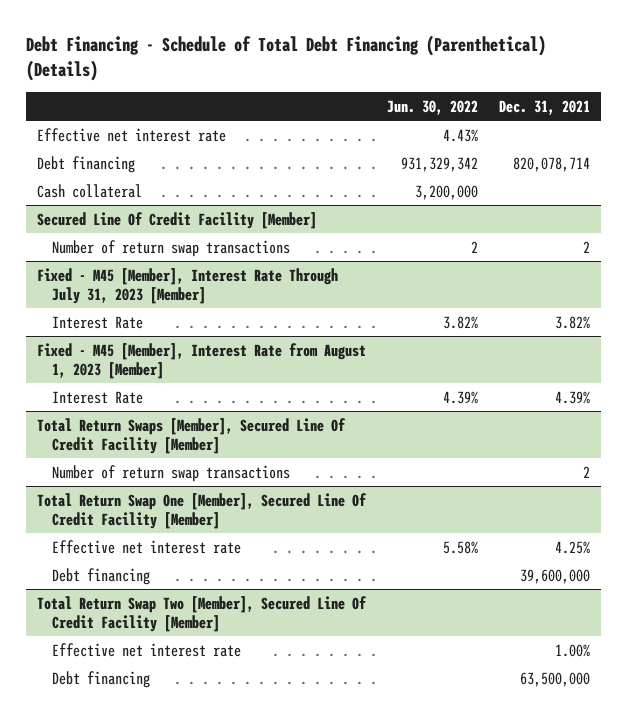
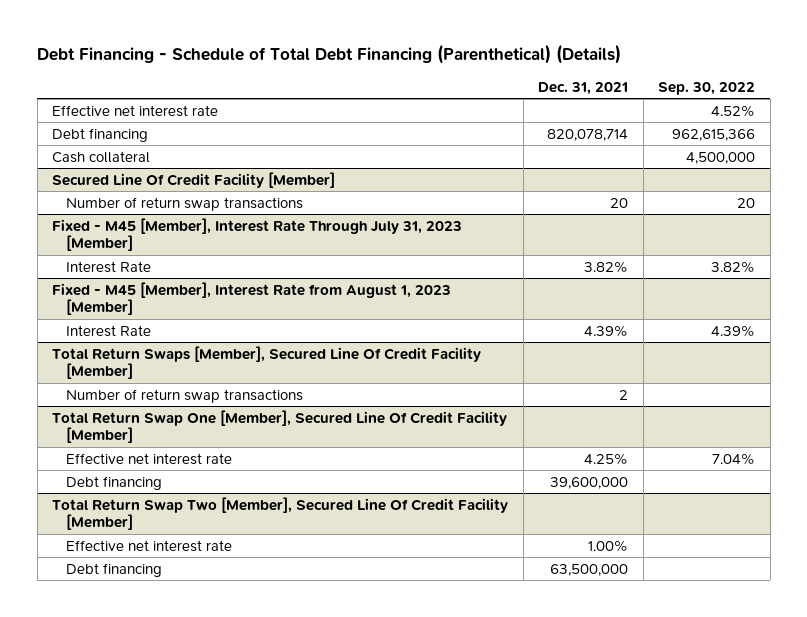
- | Jun. 30, 2022 | Dec. 31, 2021
+ | Dec. 31, 2021 | Sep. 30, 2022
@ Secured Line Of Credit Facility [Member]
- Number of return swap transactions | 2 | 2
+ Number of return swap transactions | 20 | 20

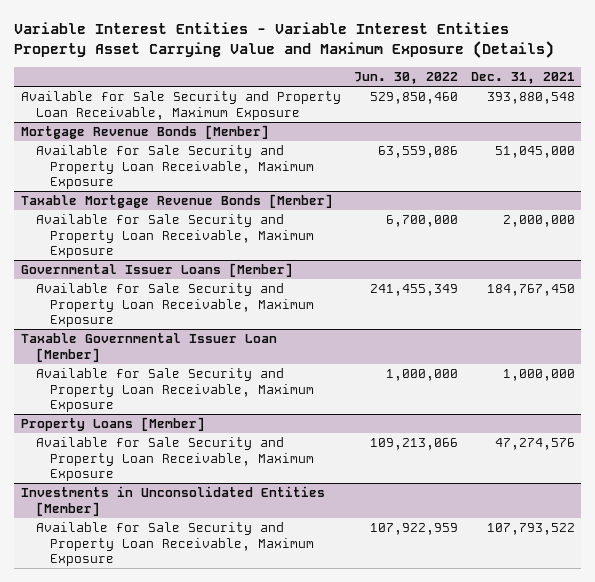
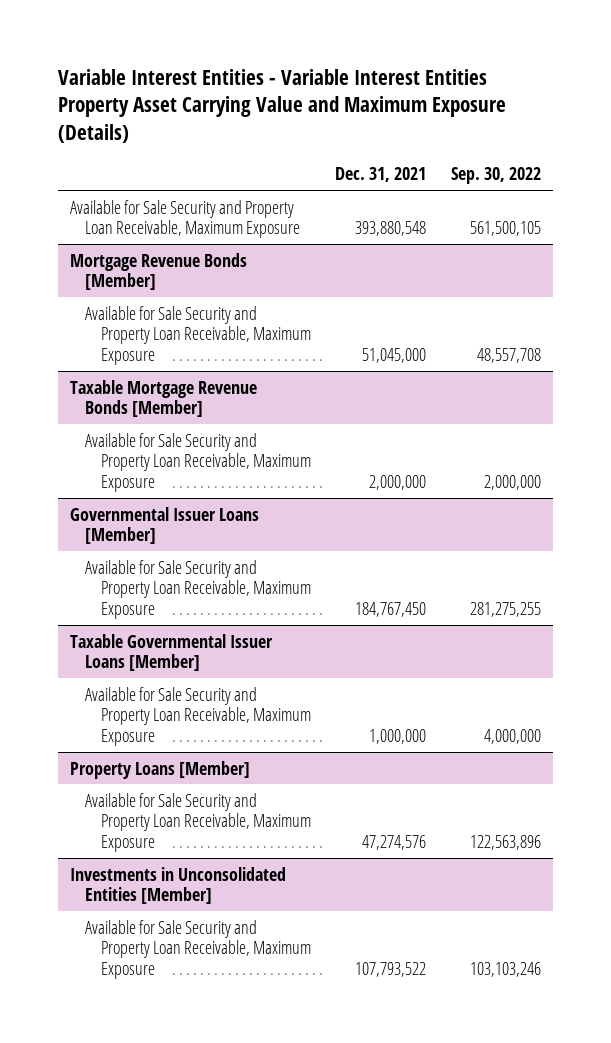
- | Jun. 30, 2022 | Dec. 31, 2021
+ | Dec. 31, 2021 | Sep. 30, 2022
- Taxable Governmental Issuer Loan [Member]
+ Taxable Governmental Issuer Loans [Member]

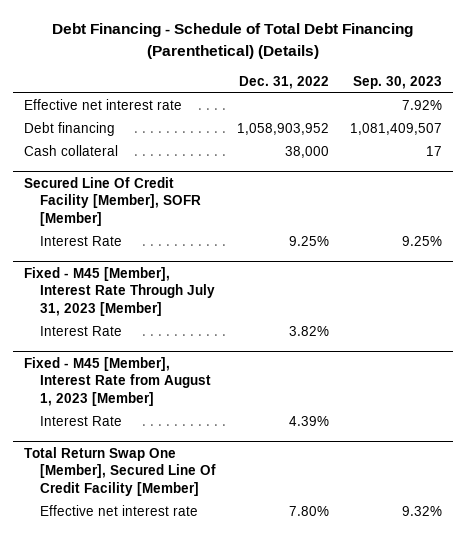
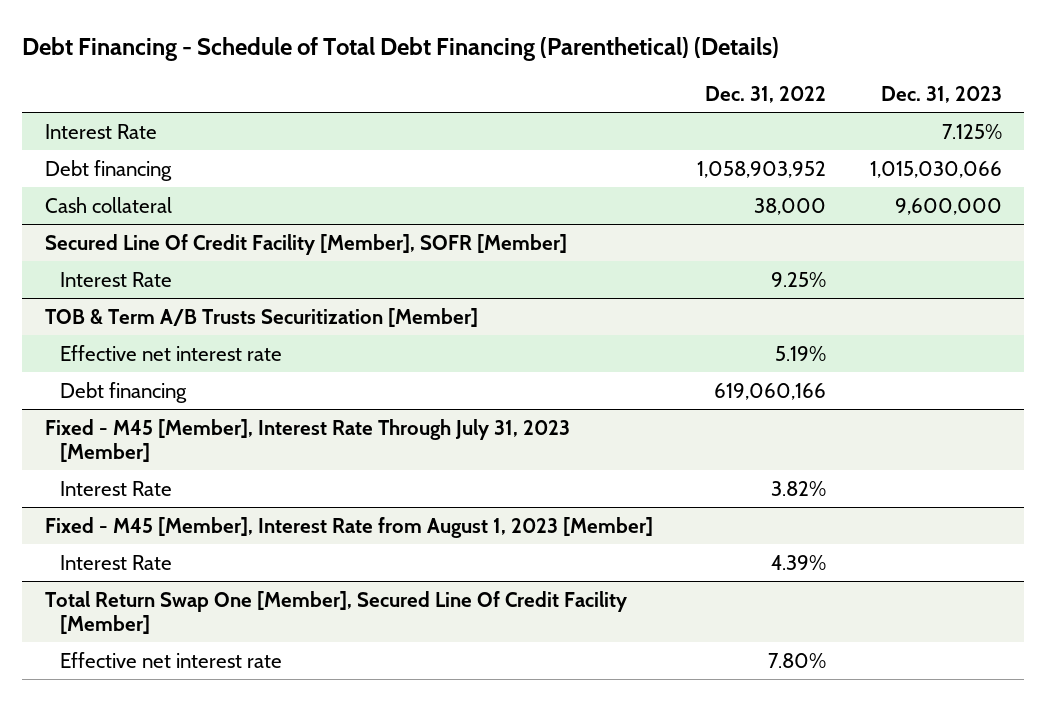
- | Dec. 31, 2022 | Sep. 30, 2023
+ | Dec. 31, 2022 | Dec. 31, 2023
- Effective net interest rate | | 7.92%
+ Interest Rate | | 7.125%
+ TOB & Term A/B Trusts Securitization [Member]
+ Effective net interest rate | 5.19% |
+ Debt financing | 619,060,166 |

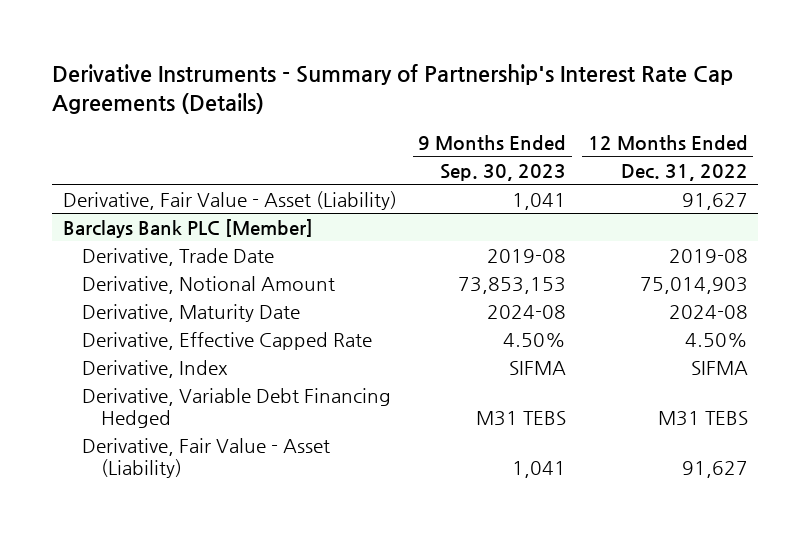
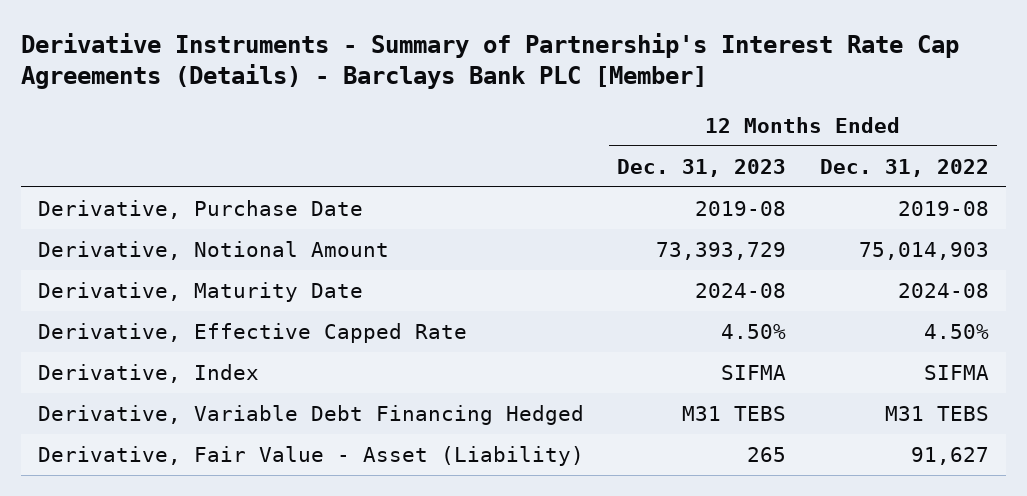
- Derivative Instruments - Summary of Partnership's Interest Rate Cap Agreements (Details)
+ Derivative Instruments - Summary of Partnership's Interest Rate Cap Agreements (Details) - Barclays Bank PLC [Member]
- | 9 Months Ended Sep. 30, 2023 | 12 Months Ended Dec. 31, 2022
+ | 12 Months Ended Dec. 31, 2023 | 12 Months Ended Dec. 31, 2022
- Derivative, Fair Value - Asset (Liability) | 1,041 | 91,627
- Barclays Bank PLC [Member]
- Derivative, Trade Date | 2019-08 | 2019-08
+ Derivative, Purchase Date | 2019-08 | 2019-08

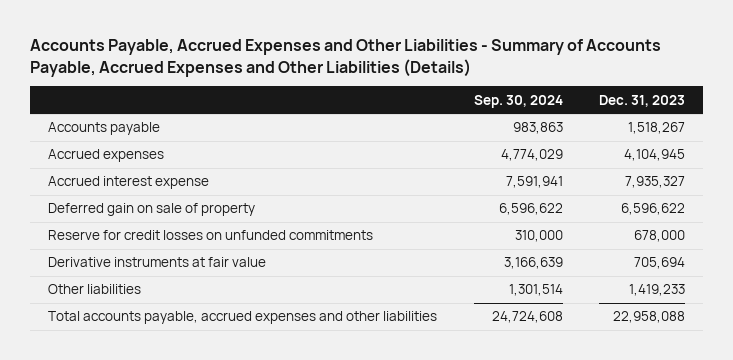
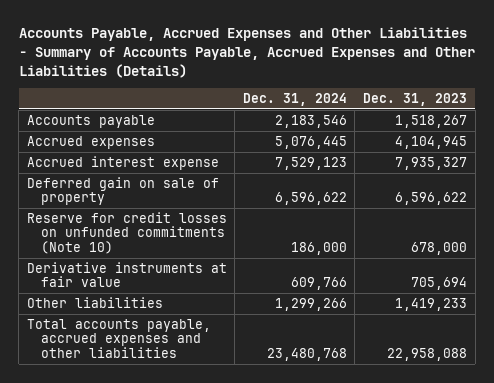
- | Sep. 30, 2024 | Dec. 31, 2023
+ | Dec. 31, 2024 | Dec. 31, 2023
- Reserve for credit losses on unfunded commitments | 310,000 | 678,000
+ Reserve for credit losses on unfunded commitments (Note 10) | 186,000 | 678,000

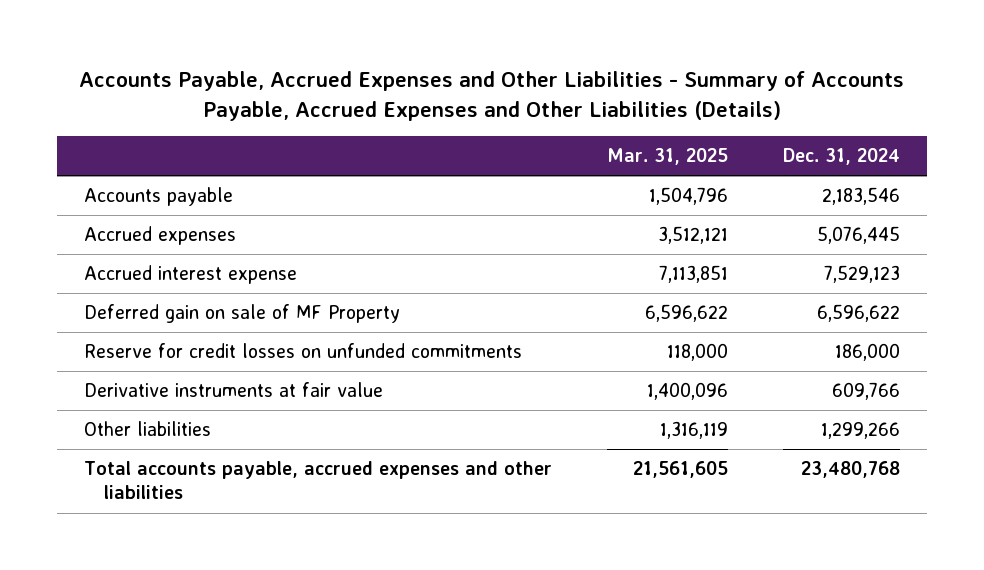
- | Dec. 31, 2024 | Dec. 31, 2023
+ | Mar. 31, 2025 | Dec. 31, 2024
- Deferred gain on sale of property | 6,596,622 | 6,596,622
- Reserve for credit losses on unfunded commitments (Note 10) | 186,000 | 678,000
+ Deferred gain on sale of MF Property | 6,596,622 | 6,596,622
+ Reserve for credit losses on unfunded commitments | 118,000 | 186,000

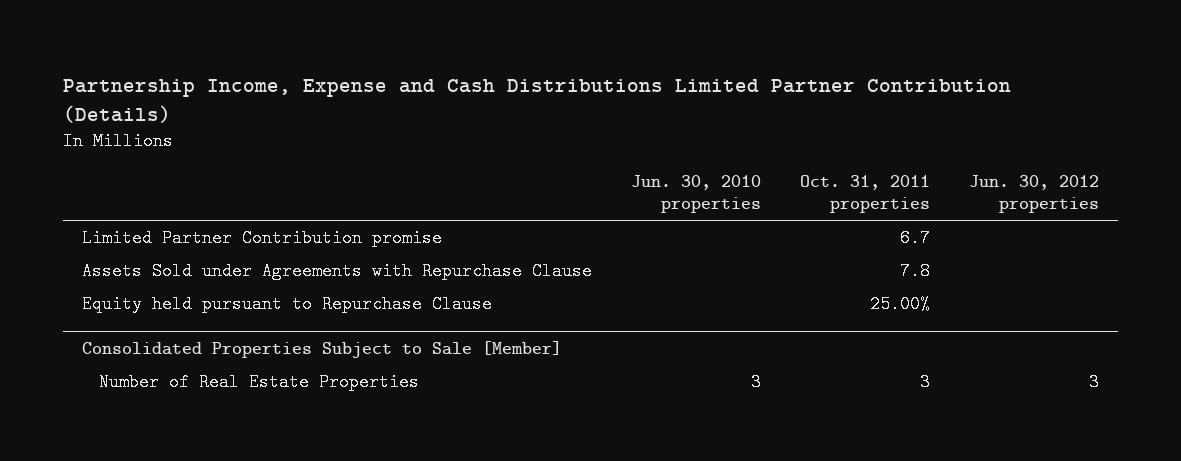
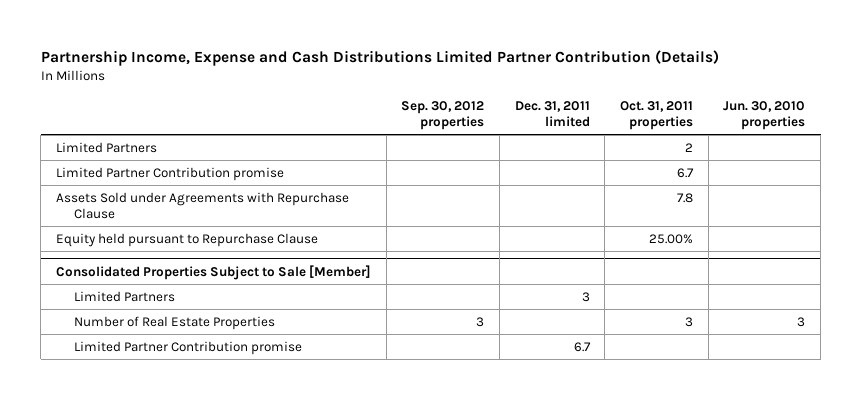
- | Jun. 30, 2010 properties | Oct. 31, 2011 properties | Jun. 30, 2012 properties
+ | Sep. 30, 2012 properties | Dec. 31, 2011 limited | Oct. 31, 2011 properties | Jun. 30, 2010 properties
+ Limited Partners | | | 2 |
@ Consolidated Properties Subject to Sale [Member]
+ Limited Partners | | 3 | |
+ Limited Partner Contribution promise | | 6.7 | |

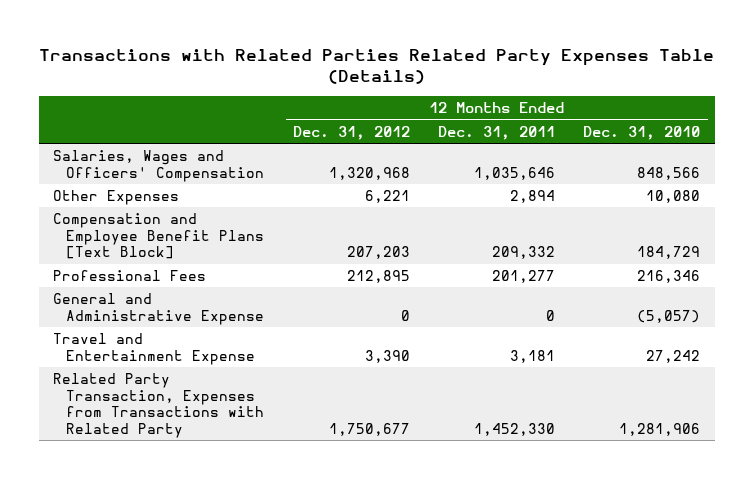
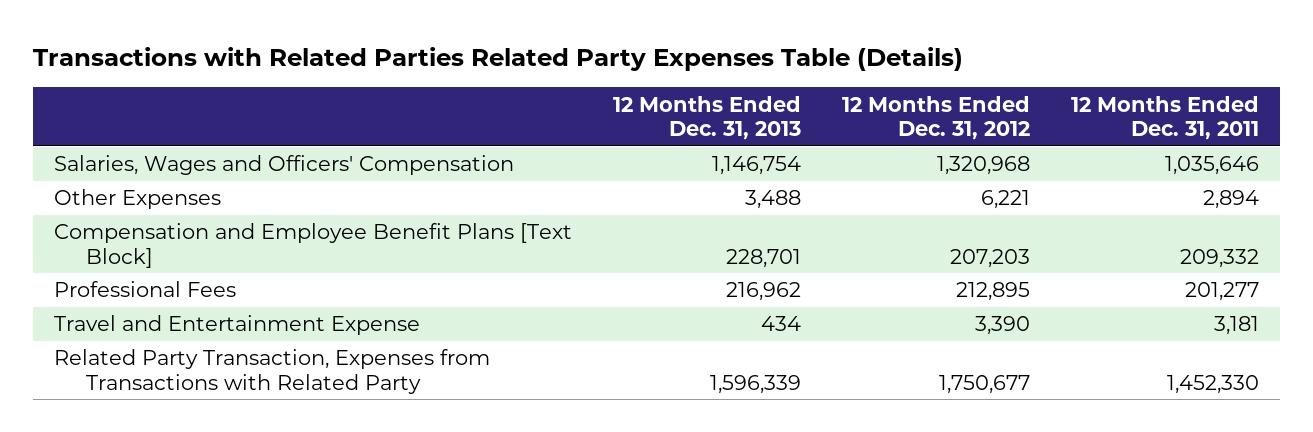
- | 12 Months Ended Dec. 31, 2012 | 12 Months Ended Dec. 31, 2011 | 12 Months Ended Dec. 31, 2010
+ | 12 Months Ended Dec. 31, 2013 | 12 Months Ended Dec. 31, 2012 | 12 Months Ended Dec. 31, 2011
- General and Administrative Expense | 0 | 0 | (5,057)

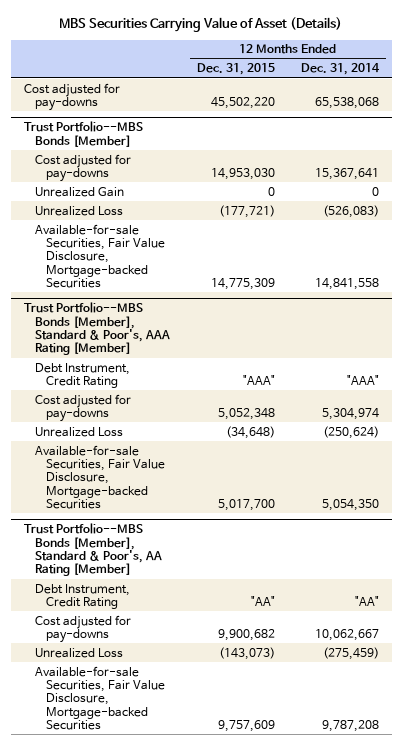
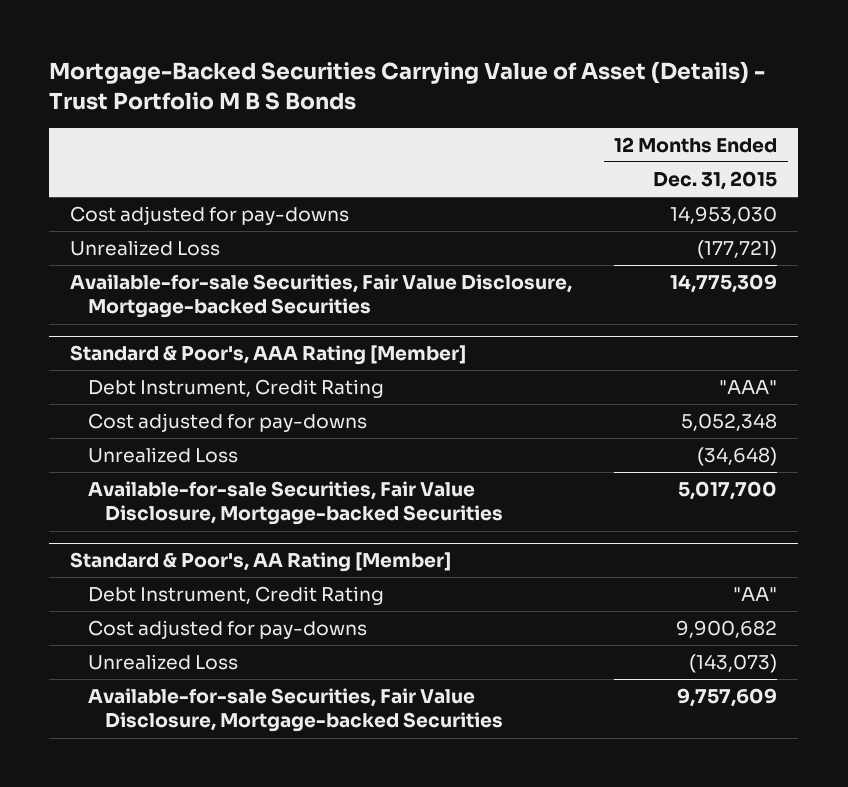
- MBS Securities Carrying Value of Asset (Details)
+ Mortgage-Backed Securities Carrying Value of Asset (Details) - Trust Portfolio M B S Bonds
- | 12 Months Ended Dec. 31, 2015 | 12 Months Ended Dec. 31, 2014
+ | 12 Months Ended Dec. 31, 2015
- Cost adjusted for pay-downs | 45,502,220 | 65,538,068
- Trust Portfolio--MBS Bonds [Member]
- Unrealized Gain | 0 | 0
- Trust Portfolio--MBS Bonds [Member], Standard & Poor's, AAA Rating [Member]
+ Standard & Poor's, AAA Rating [Member]
- Trust Portfolio--MBS Bonds [Member], Standard & Poor's, AA Rating [Member]
+ Standard & Poor's, AA Rating [Member]

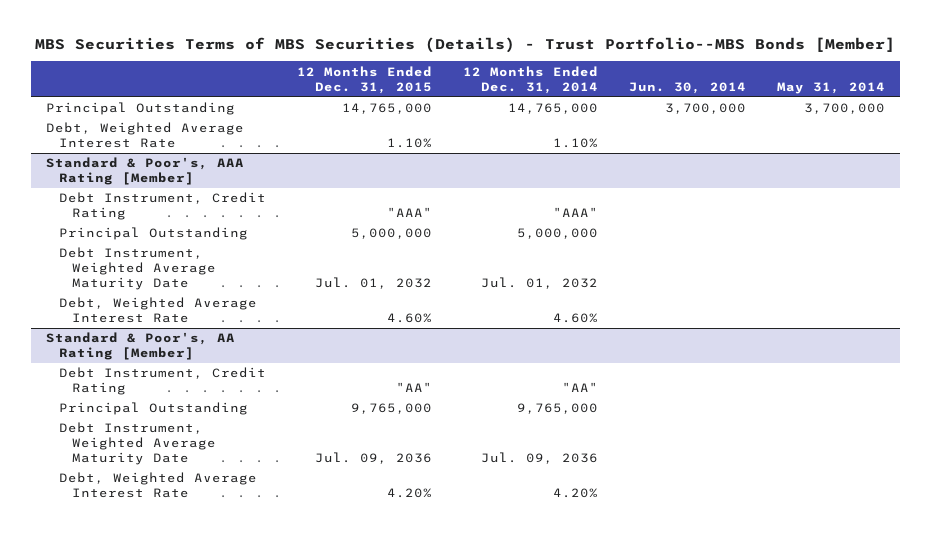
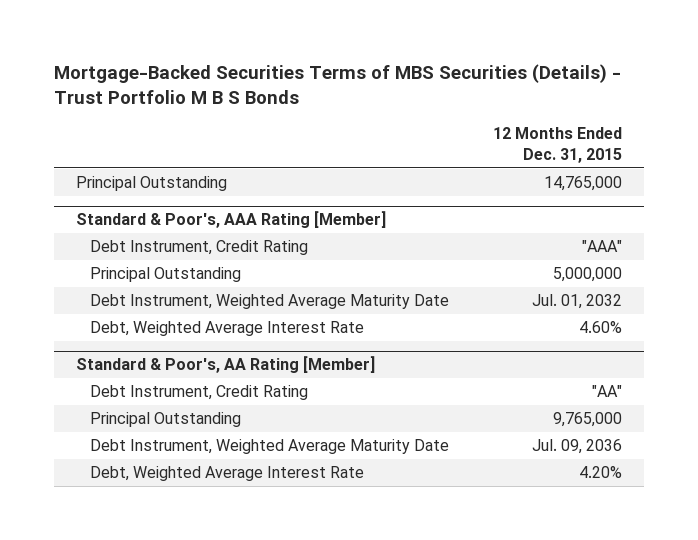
- MBS Securities Terms of MBS Securities (Details) - Trust Portfolio--MBS Bonds [Member]
+ Mortgage-Backed Securities Terms of MBS Securities (Details) - Trust Portfolio M B S Bonds
- | 12 Months Ended Dec. 31, 2015 | 12 Months Ended Dec. 31, 2014 | Jun. 30, 2014 | May 31, 2014
+ | 12 Months Ended Dec. 31, 2015
- Debt, Weighted Average Interest Rate | 1.10% | 1.10% | |

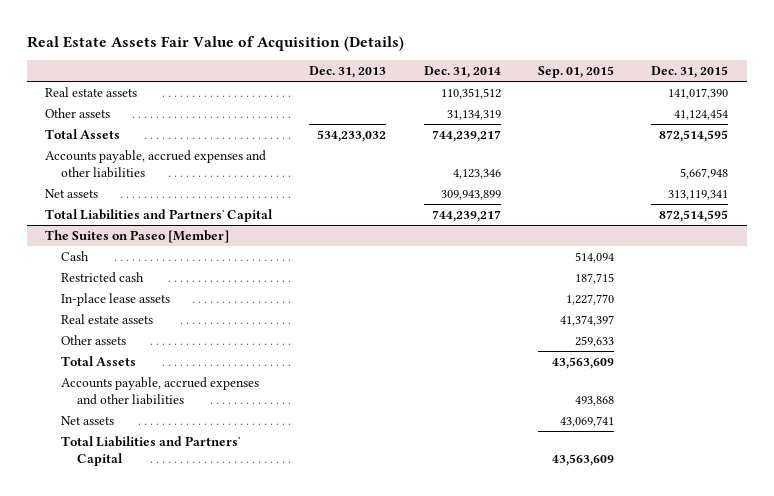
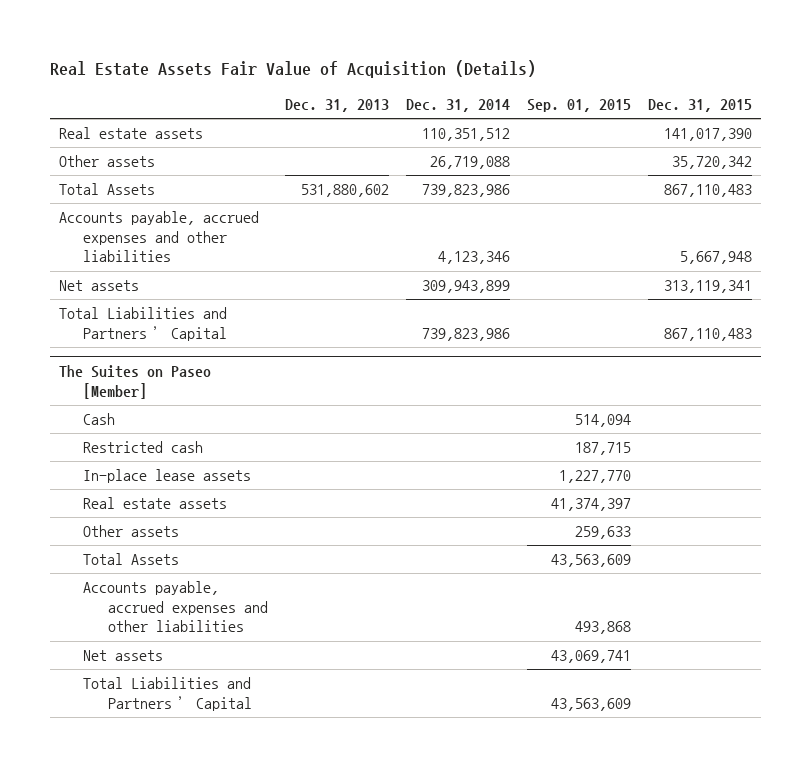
- Other assets | | 31,134,319 | | 41,124,454
- Total Assets | 534,233,032 | 744,239,217 | | 872,514,595
+ Other assets | | 26,719,088 | | 35,720,342
+ Total Assets | 531,880,602 | 739,823,986 | | 867,110,483
- Total Liabilities and Partnersʼ Capital | | 744,239,217 | | 872,514,595
+ Total Liabilities and Partnersʼ Capital | | 739,823,986 | | 867,110,483

